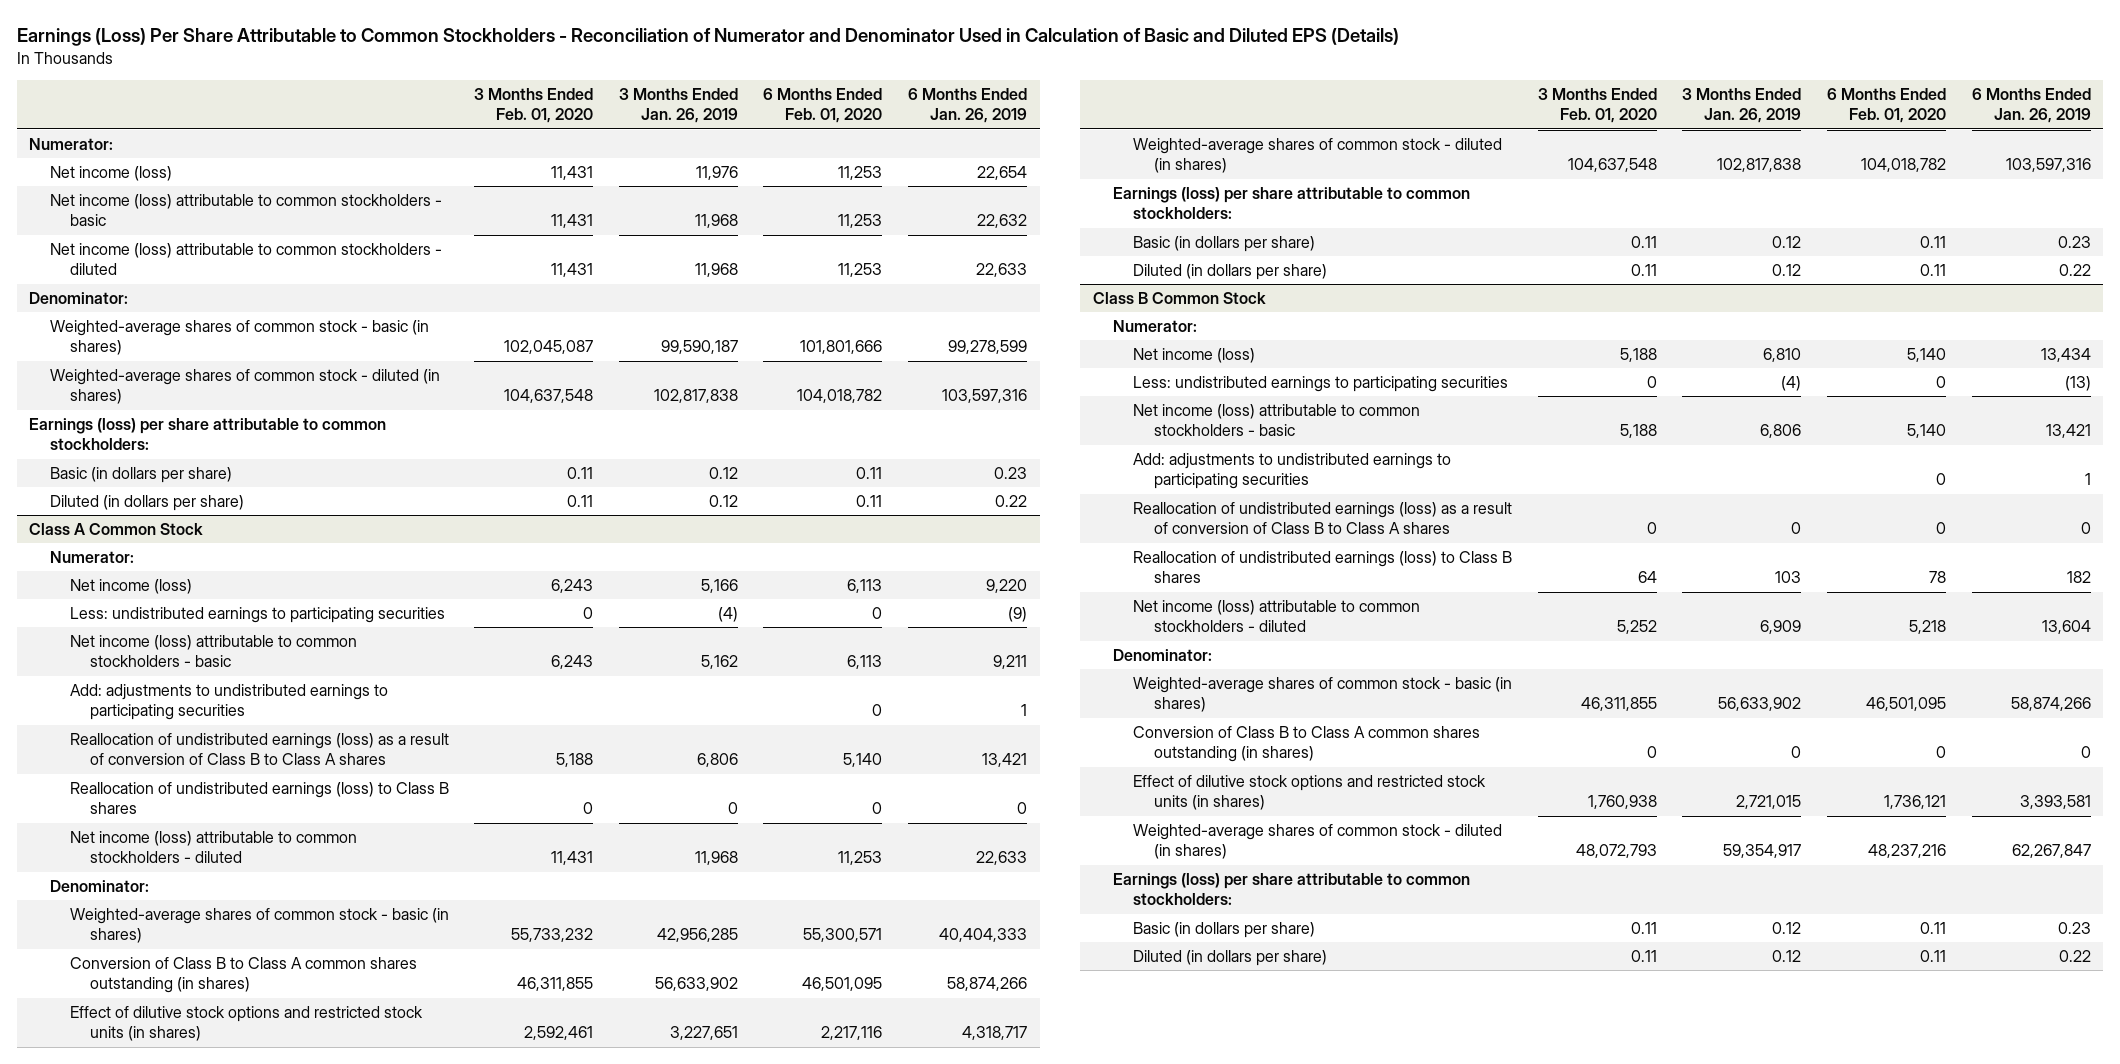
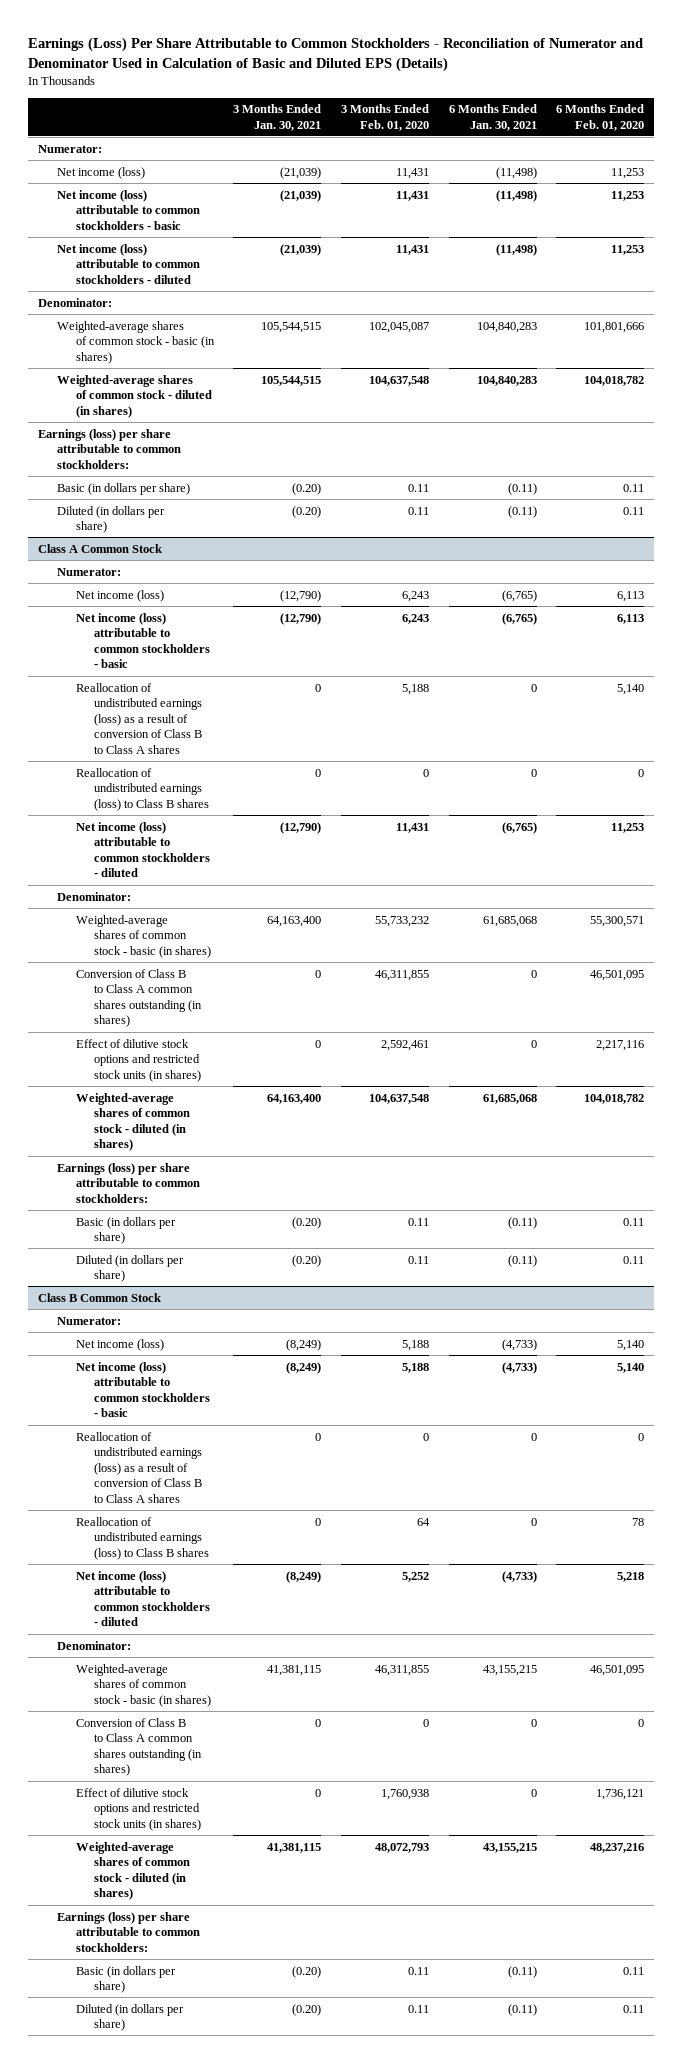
- | 3 Months Ended Feb. 01, 2020 | 3 Months Ended Jan. 26, 2019 | 6 Months Ended Feb. 01, 2020 | 6 Months Ended Jan. 26, 2019
+ | 3 Months Ended Jan. 30, 2021 | 3 Months Ended Feb. 01, 2020 | 6 Months Ended Jan. 30, 2021 | 6 Months Ended Feb. 01, 2020
@ Class A Common Stock
- Less: undistributed earnings to participating securities | 0 | (4) | 0 | (9)
- Add: adjustments to undistributed earnings to participating securities | | | 0 | 1
@ Class B Common Stock
- Less: undistributed earnings to participating securities | 0 | (4) | 0 | (13)
- Add: adjustments to undistributed earnings to participating securities | | | 0 | 1

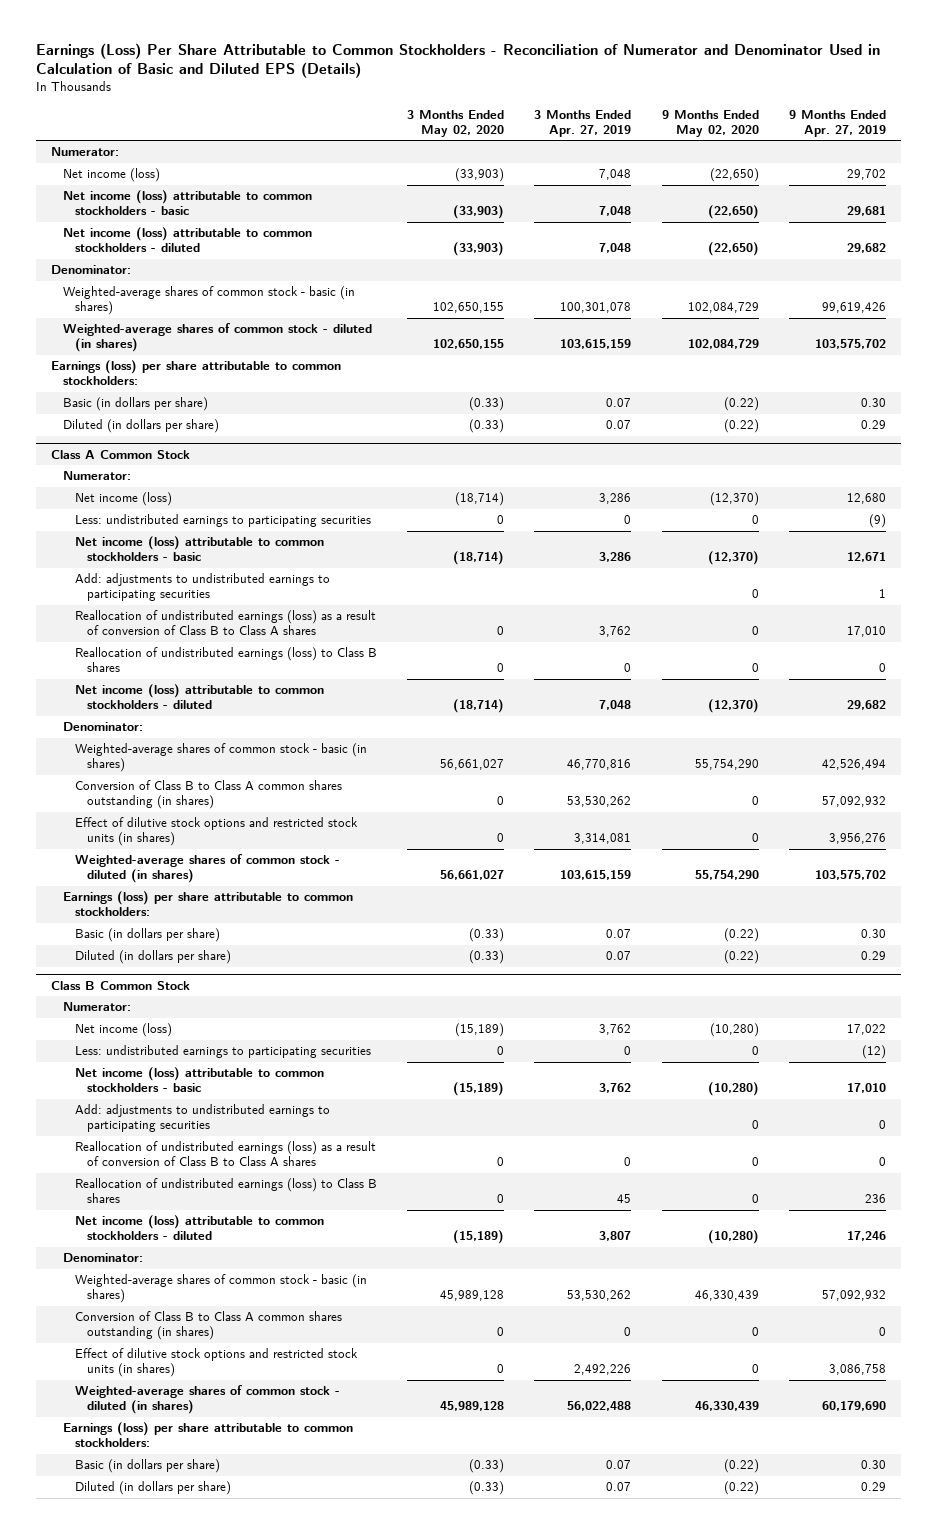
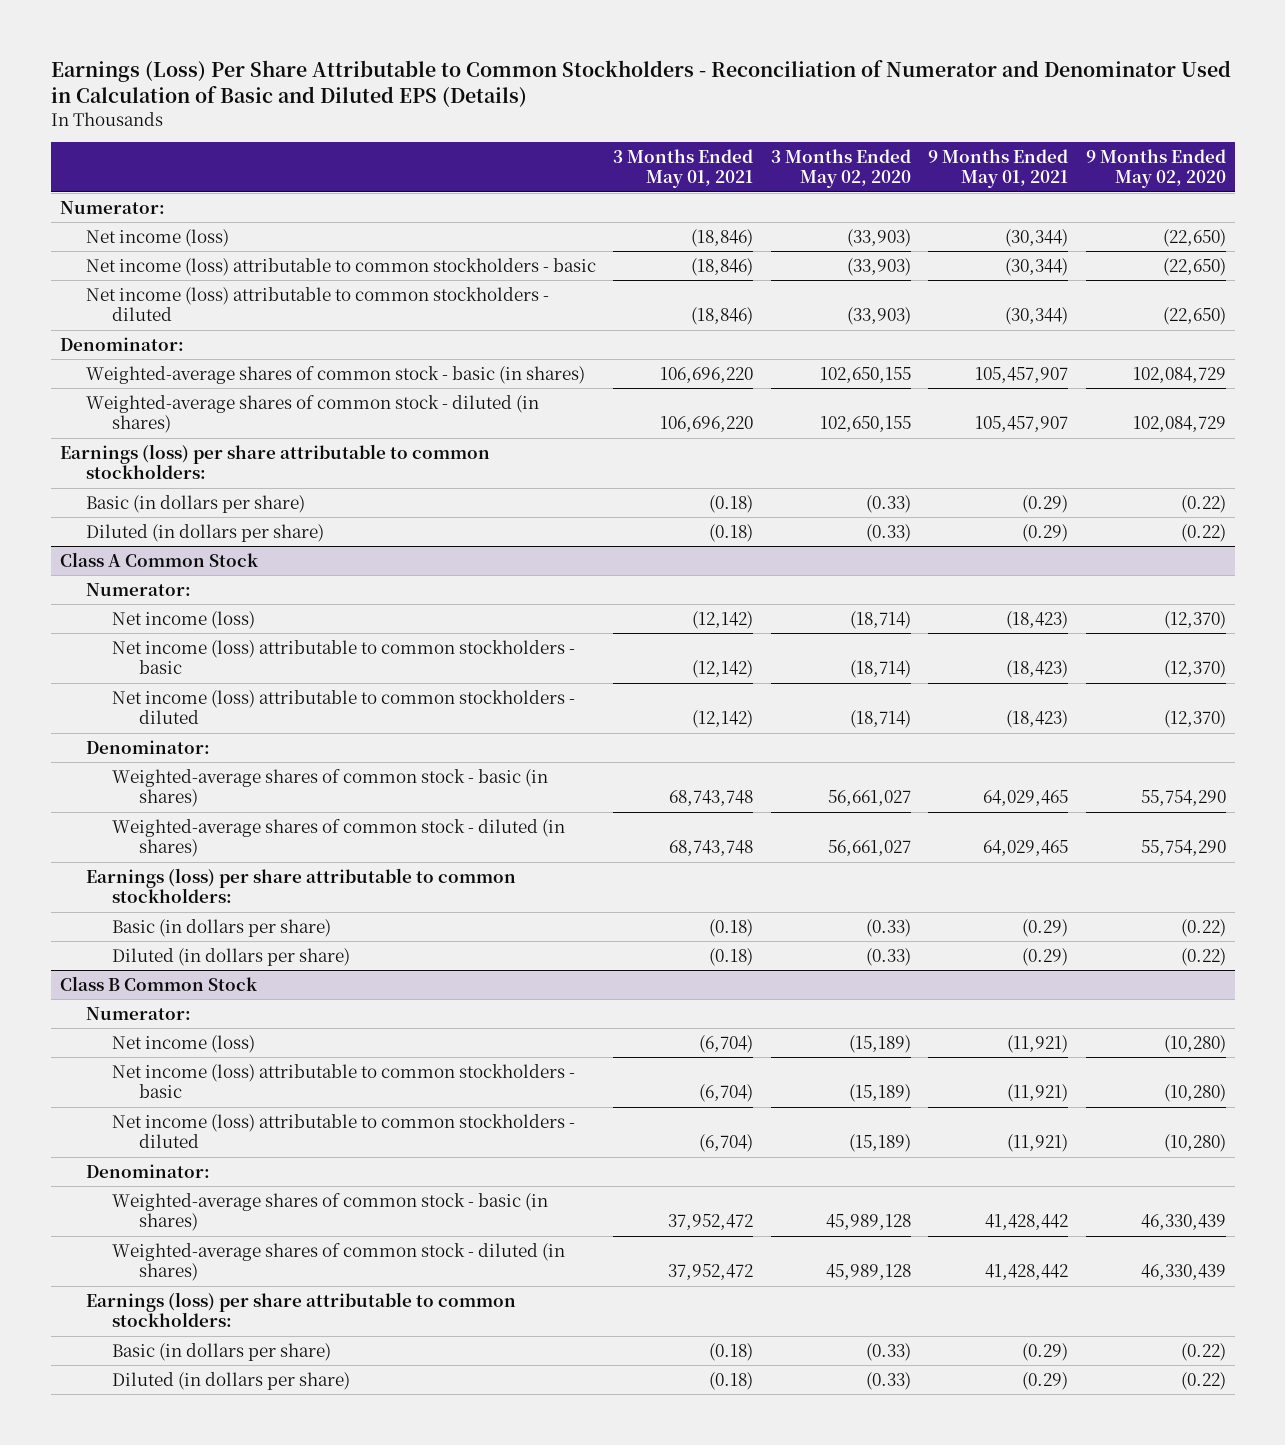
- | 3 Months Ended May 02, 2020 | 3 Months Ended Apr. 27, 2019 | 9 Months Ended May 02, 2020 | 9 Months Ended Apr. 27, 2019
+ | 3 Months Ended May 01, 2021 | 3 Months Ended May 02, 2020 | 9 Months Ended May 01, 2021 | 9 Months Ended May 02, 2020
@ Class A Common Stock
- Less: undistributed earnings to participating securities | 0 | 0 | 0 | (9)
- Add: adjustments to undistributed earnings to participating securities | | | 0 | 1
- Reallocation of undistributed earnings (loss) as a result of conversion of Class B to Class A shares | 0 | 3,762 | 0 | 17,010
- Reallocation of undistributed earnings (loss) to Class B shares | 0 | 0 | 0 | 0
- Conversion of Class B to Class A common shares outstanding (in shares) | 0 | 53,530,262 | 0 | 57,092,932
- Effect of dilutive stock options and restricted stock units (in shares) | 0 | 3,314,081 | 0 | 3,956,276
@ Class B Common Stock
- Less: undistributed earnings to participating securities | 0 | 0 | 0 | (12)
- Add: adjustments to undistributed earnings to participating securities | | | 0 | 0
- Reallocation of undistributed earnings (loss) as a result of conversion of Class B to Class A shares | 0 | 0 | 0 | 0
- Reallocation of undistributed earnings (loss) to Class B shares | 0 | 45 | 0 | 236
- Conversion of Class B to Class A common shares outstanding (in shares) | 0 | 0 | 0 | 0
- Effect of dilutive stock options and restricted stock units (in shares) | 0 | 2,492,226 | 0 | 3,086,758

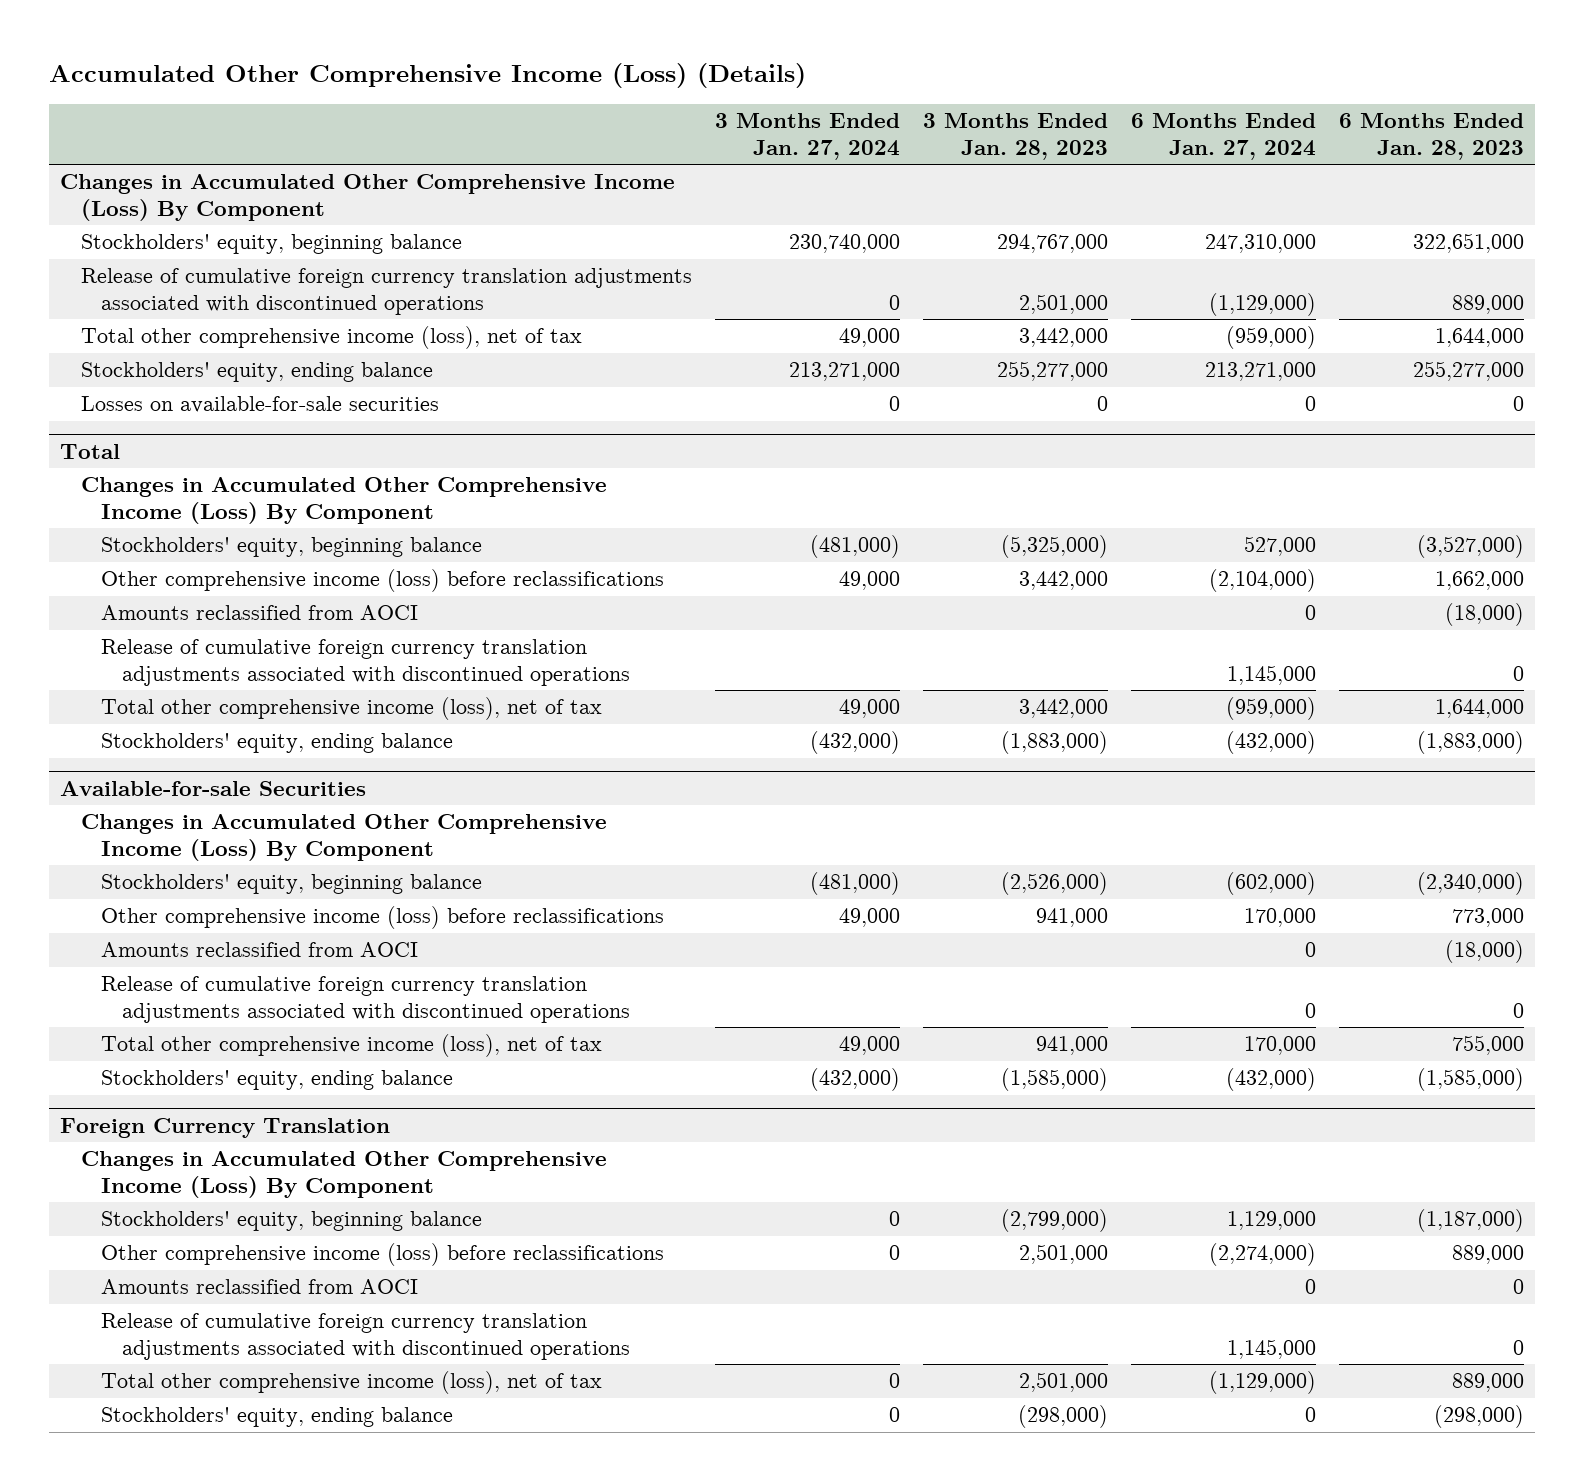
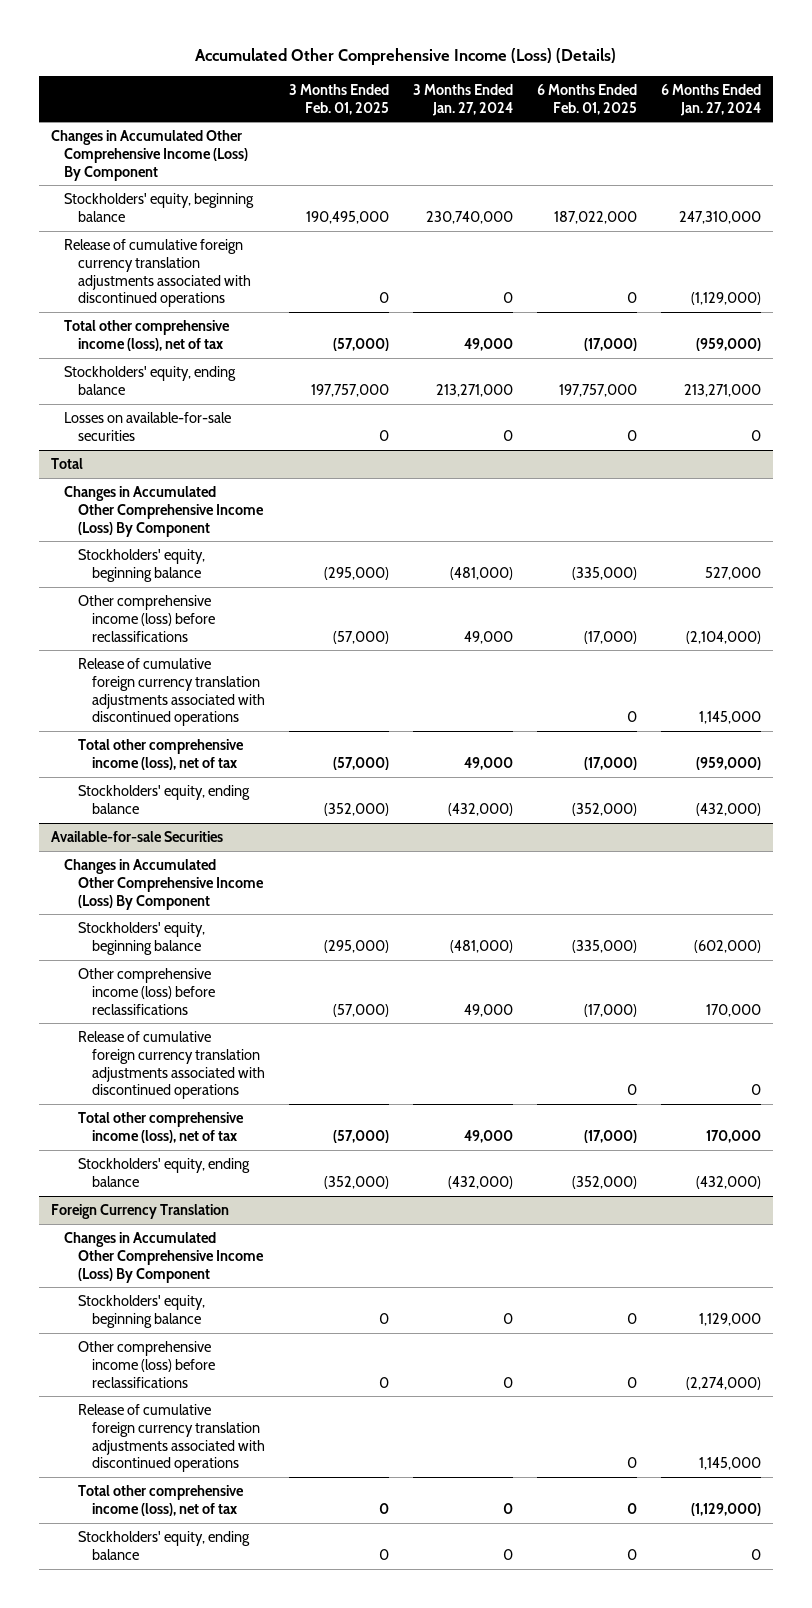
- | 3 Months Ended Jan. 27, 2024 | 3 Months Ended Jan. 28, 2023 | 6 Months Ended Jan. 27, 2024 | 6 Months Ended Jan. 28, 2023
+ | 3 Months Ended Feb. 01, 2025 | 3 Months Ended Jan. 27, 2024 | 6 Months Ended Feb. 01, 2025 | 6 Months Ended Jan. 27, 2024
@ Total
- Amounts reclassified from AOCI | | | 0 | (18,000)
@ Available-for-sale Securities
- Amounts reclassified from AOCI | | | 0 | (18,000)
@ Foreign Currency Translation
- Amounts reclassified from AOCI | | | 0 | 0

